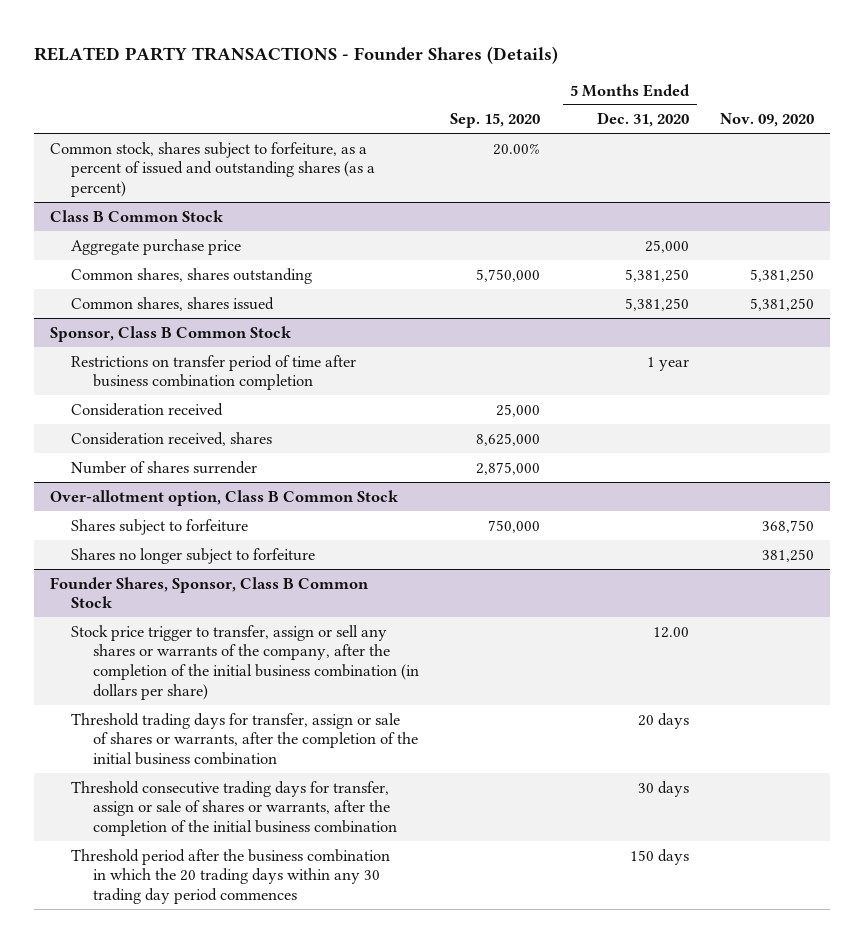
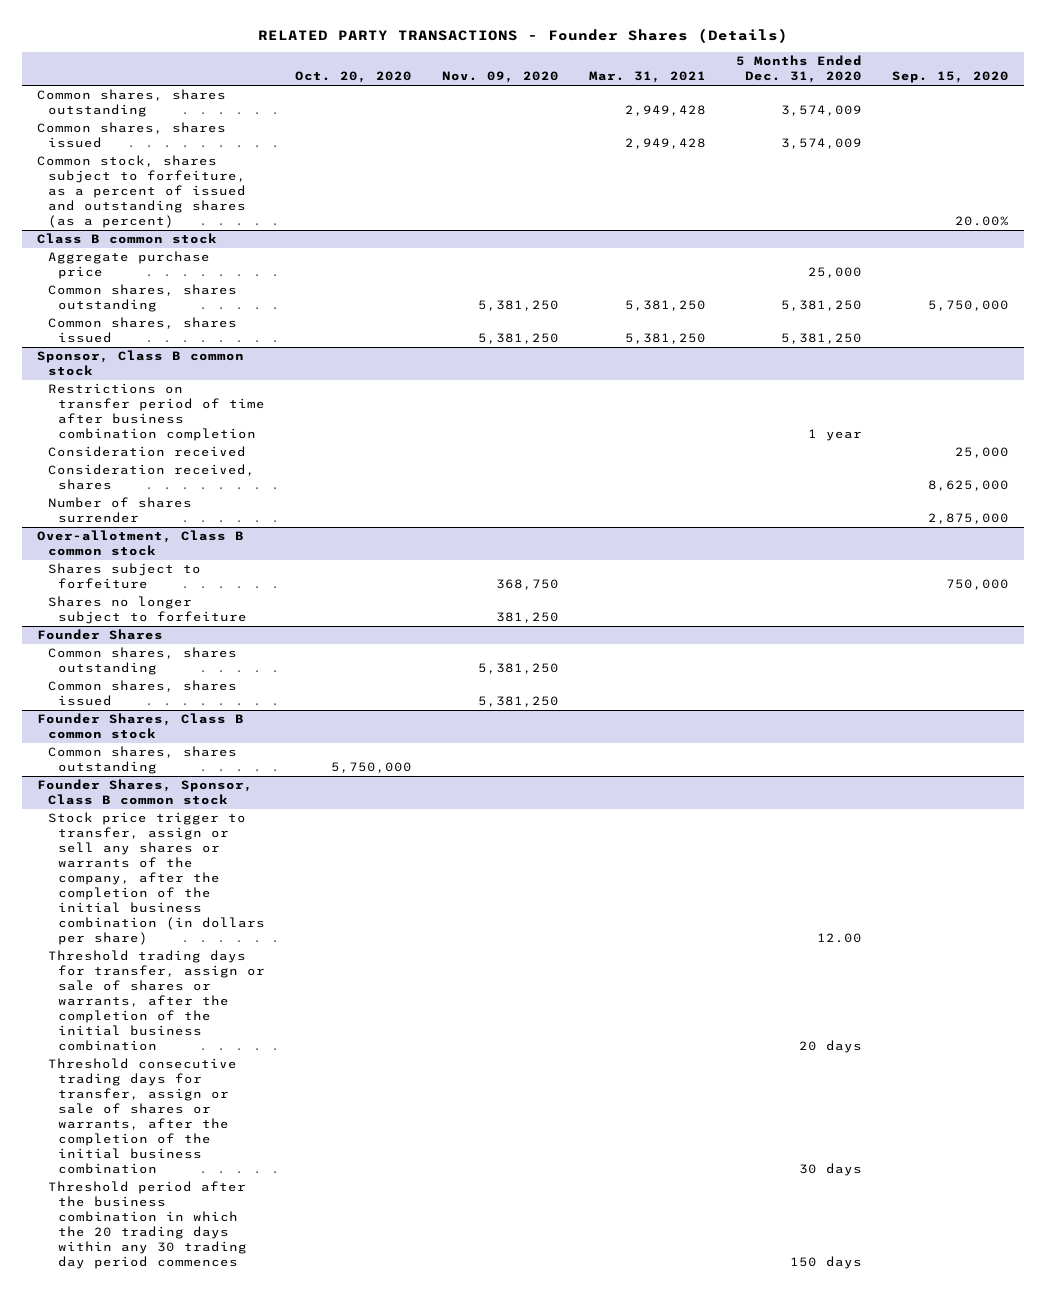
- | Sep. 15, 2020 | 5 Months Ended Dec. 31, 2020 | Nov. 09, 2020
+ | Oct. 20, 2020 | Nov. 09, 2020 | Mar. 31, 2021 | 5 Months Ended Dec. 31, 2020 | Sep. 15, 2020
+ Common shares, shares outstanding | | | 2,949,428 | 3,574,009 |
+ Common shares, shares issued | | | 2,949,428 | 3,574,009 |
- Class B Common Stock
+ Class B common stock
- Sponsor, Class B Common Stock
+ Sponsor, Class B common stock
- Over-allotment option, Class B Common Stock
+ Over-allotment, Class B common stock
- Founder Shares, Sponsor, Class B Common Stock
+ Founder Shares
+ Common shares, shares outstanding | | 5,381,250 | | |
+ Common shares, shares issued | | 5,381,250 | | |
+ Founder Shares, Class B common stock
+ Common shares, shares outstanding | 5,750,000 | | | |
+ Founder Shares, Sponsor, Class B common stock

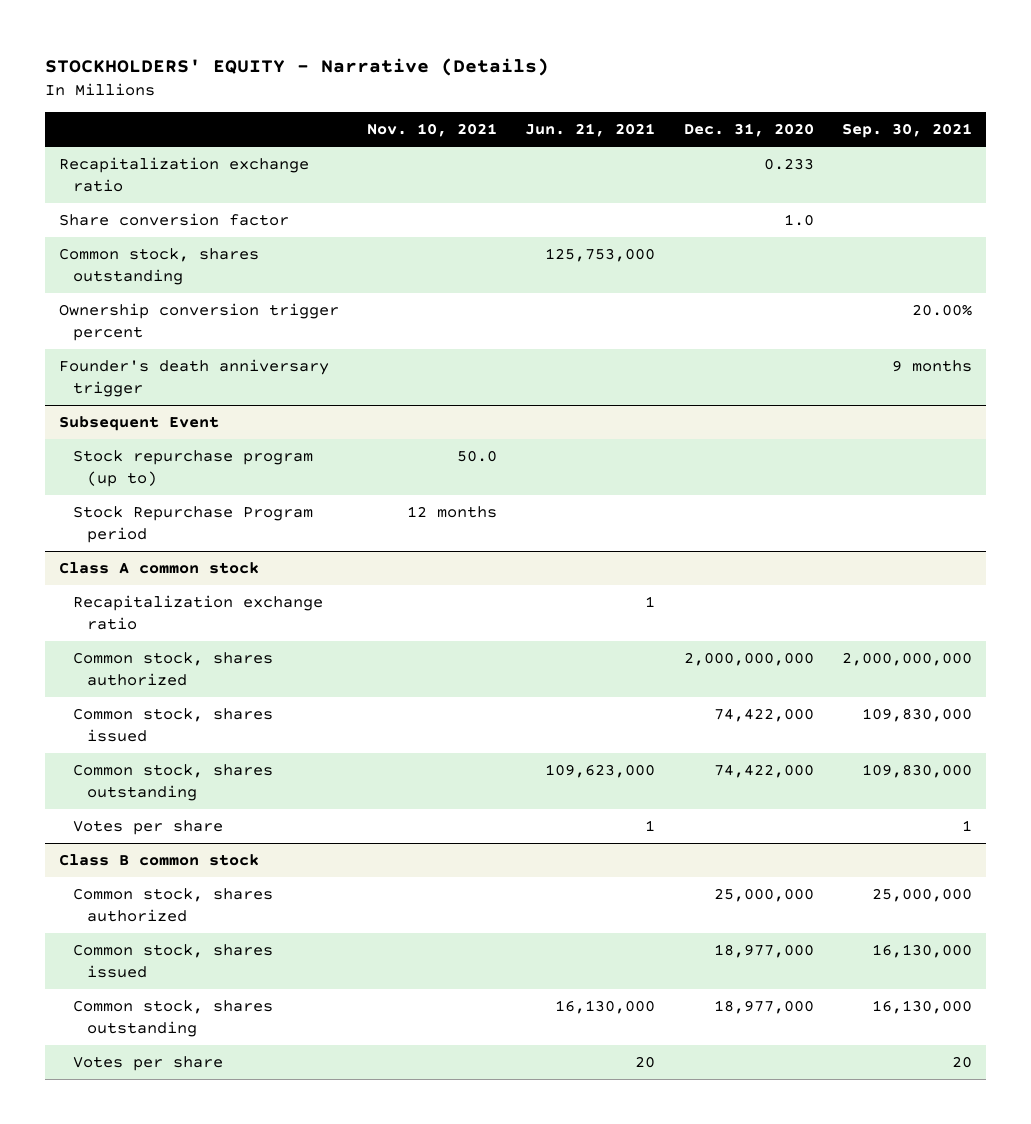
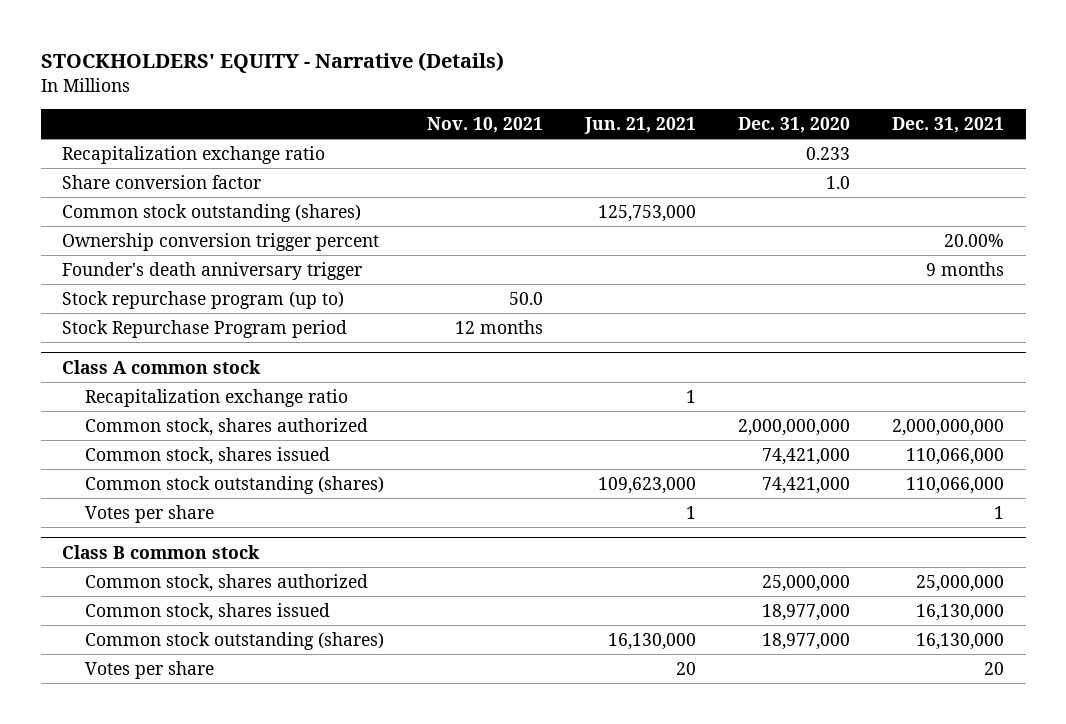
- | Nov. 10, 2021 | Jun. 21, 2021 | Dec. 31, 2020 | Sep. 30, 2021
+ | Nov. 10, 2021 | Jun. 21, 2021 | Dec. 31, 2020 | Dec. 31, 2021
- Common stock, shares outstanding | | 125,753,000 | |
+ Common stock outstanding (shares) | | 125,753,000 | |
- Subsequent Event
- Stock repurchase program (up to) | 50.0 | | |
- Stock Repurchase Program period | 12 months | | |
+ Stock repurchase program (up to) | 50.0 | | |
+ Stock Repurchase Program period | 12 months | | |
@ Class A common stock
- Common stock, shares issued | | | 74,422,000 | 109,830,000
- Common stock, shares outstanding | | 109,623,000 | 74,422,000 | 109,830,000
+ Common stock, shares issued | | | 74,421,000 | 110,066,000
+ Common stock outstanding (shares) | | 109,623,000 | 74,421,000 | 110,066,000
@ Class B common stock
- Common stock, shares outstanding | | 16,130,000 | 18,977,000 | 16,130,000
+ Common stock outstanding (shares) | | 16,130,000 | 18,977,000 | 16,130,000

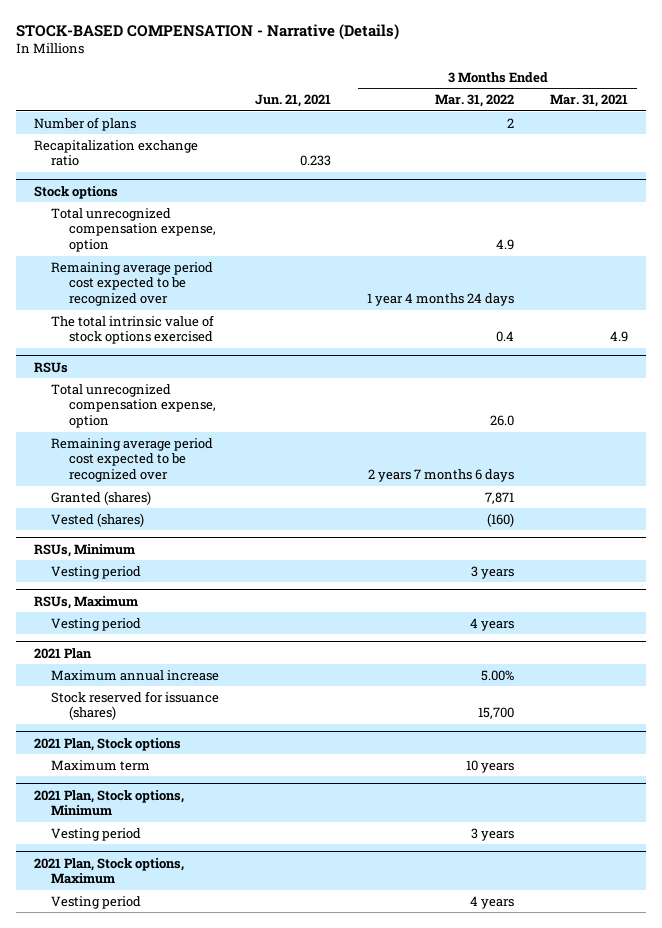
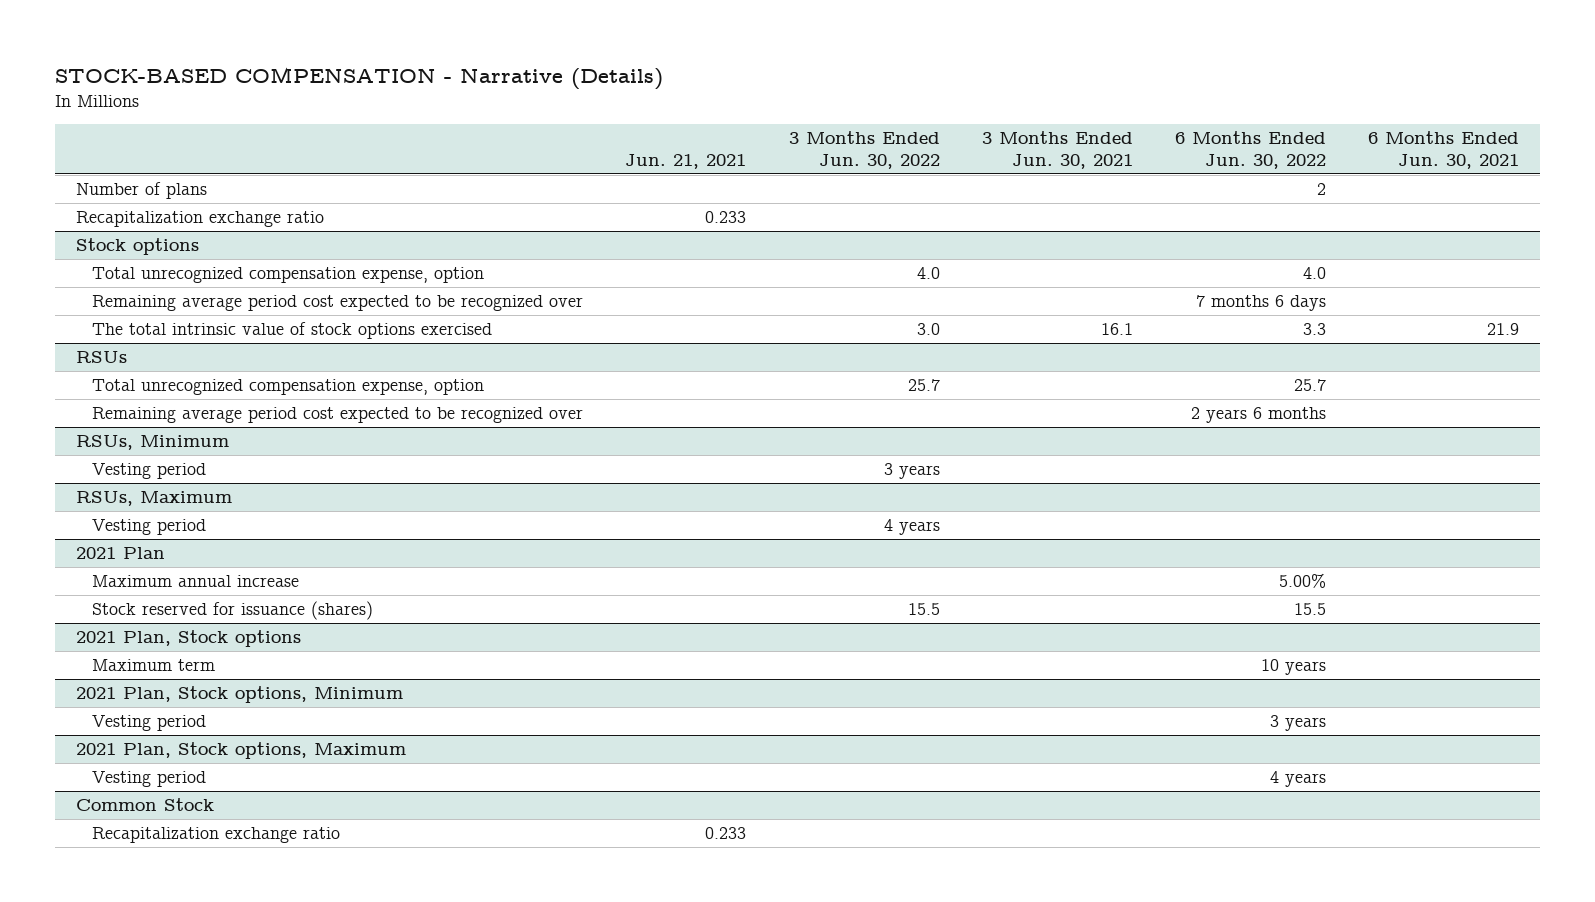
- | Jun. 21, 2021 | 3 Months Ended Mar. 31, 2022 | 3 Months Ended Mar. 31, 2021
+ | Jun. 21, 2021 | 3 Months Ended Jun. 30, 2022 | 3 Months Ended Jun. 30, 2021 | 6 Months Ended Jun. 30, 2022 | 6 Months Ended Jun. 30, 2021
@ RSUs
- Granted (shares) | | 7,871 |
- Vested (shares) | | (160) |
+ Common Stock
+ Recapitalization exchange ratio | 0.233 | | | |

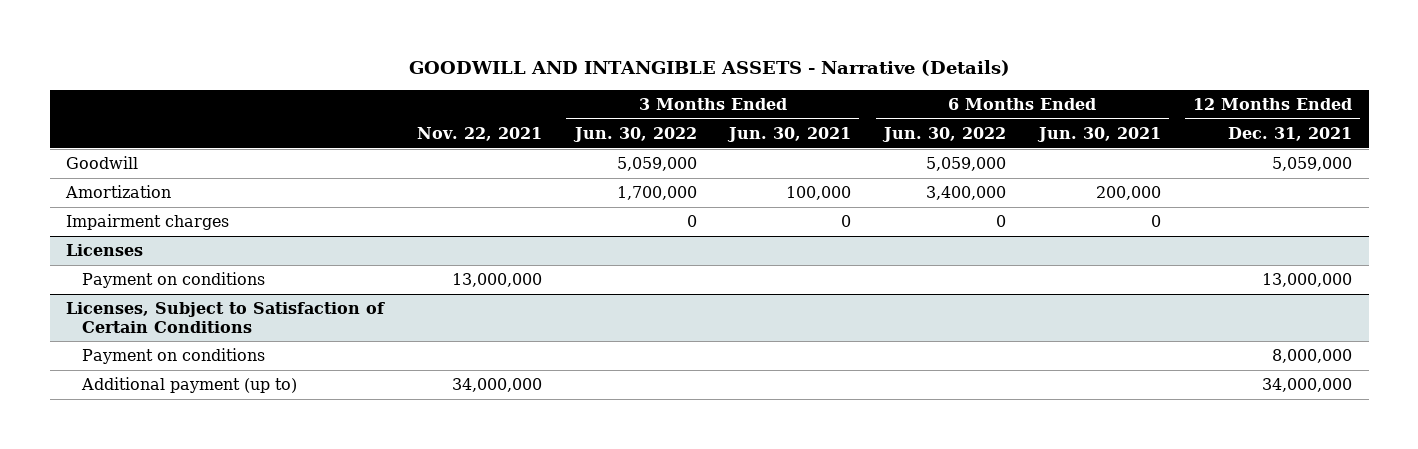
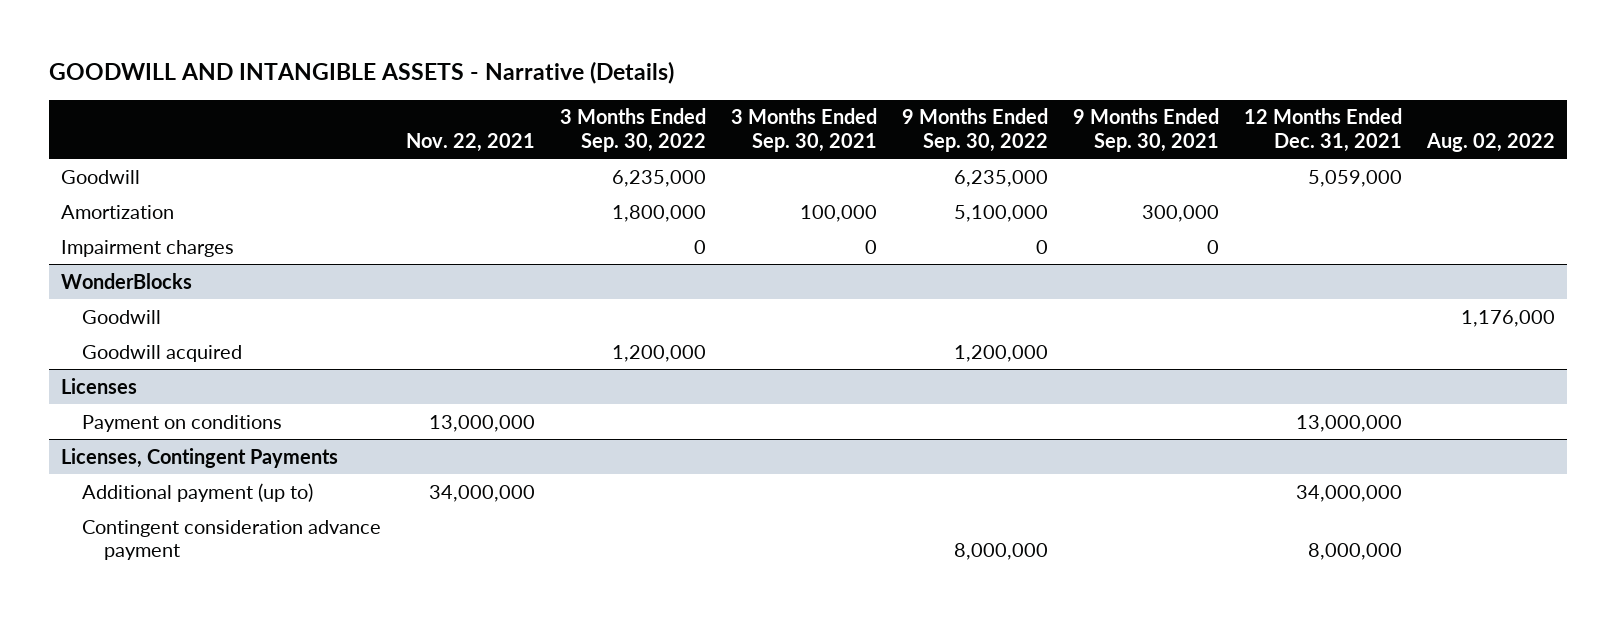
- | Nov. 22, 2021 | 3 Months Ended Jun. 30, 2022 | 3 Months Ended Jun. 30, 2021 | 6 Months Ended Jun. 30, 2022 | 6 Months Ended Jun. 30, 2021 | 12 Months Ended Dec. 31, 2021
+ | Nov. 22, 2021 | 3 Months Ended Sep. 30, 2022 | 3 Months Ended Sep. 30, 2021 | 9 Months Ended Sep. 30, 2022 | 9 Months Ended Sep. 30, 2021 | 12 Months Ended Dec. 31, 2021 | Aug. 02, 2022
+ WonderBlocks
+ Goodwill | | | | | | | 1,176,000
+ Goodwill acquired | | 1,200,000 | | 1,200,000 | | |
- Licenses, Subject to Satisfaction of Certain Conditions
- Payment on conditions | | | | | | 8,000,000
+ Licenses, Contingent Payments
+ Contingent consideration advance payment | | | | 8,000,000 | | 8,000,000 |

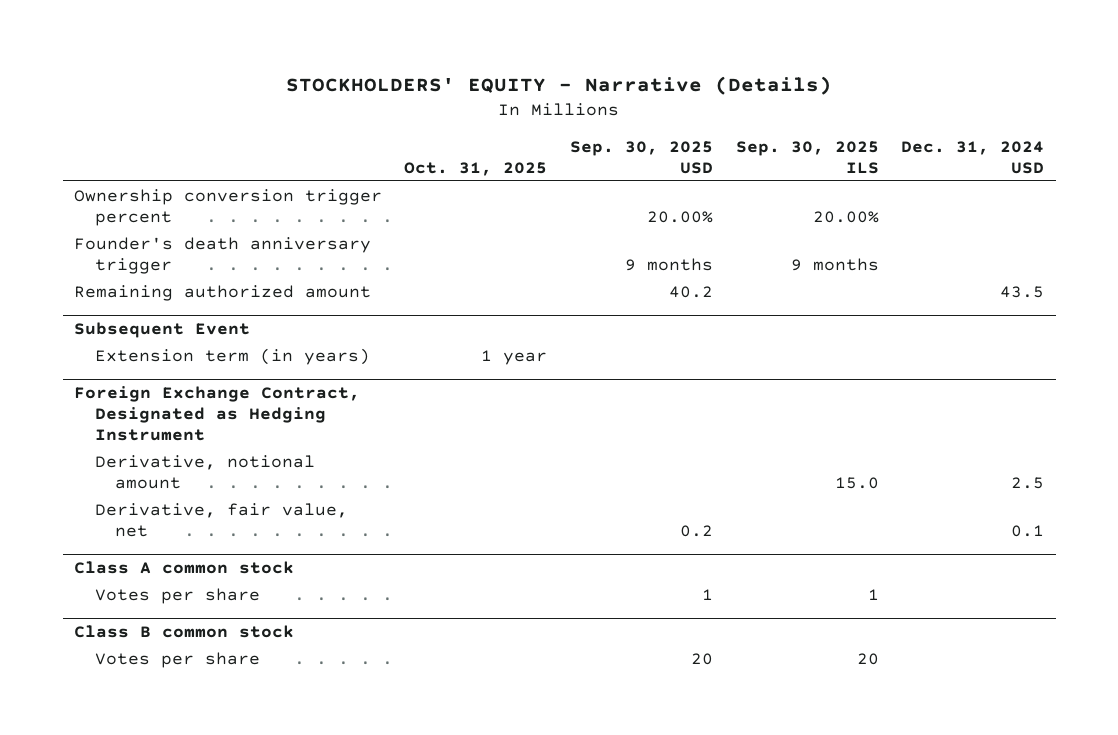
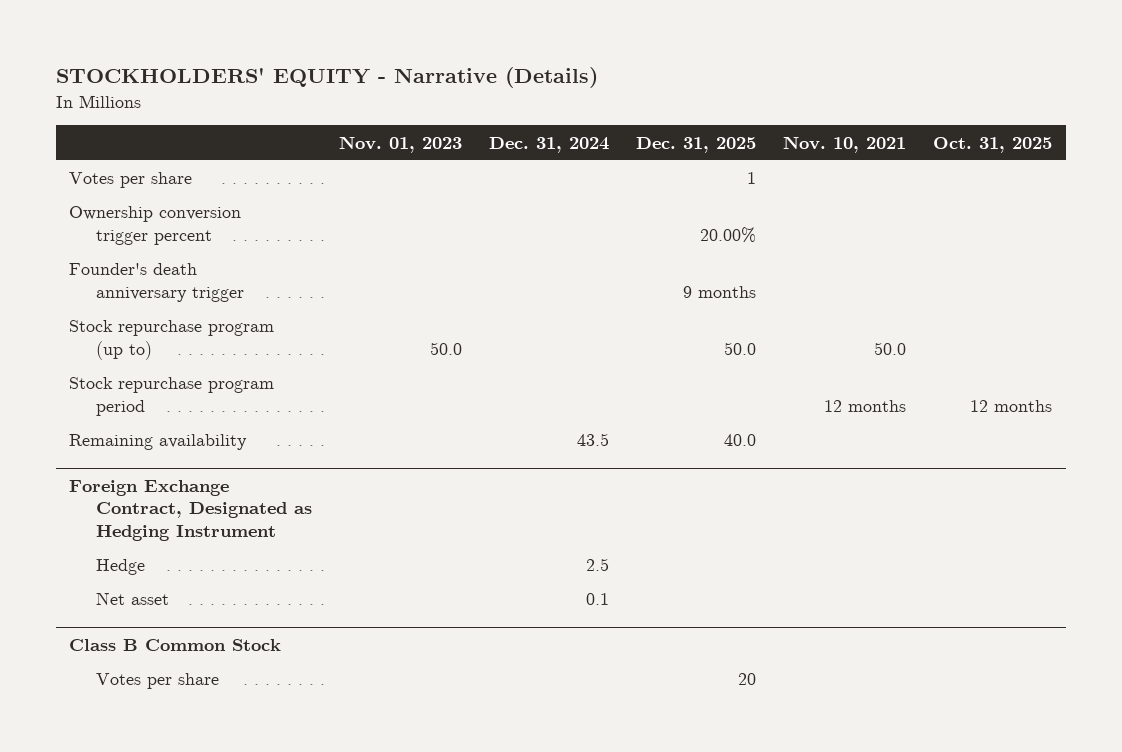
- | Oct. 31, 2025 | Sep. 30, 2025 USD | Sep. 30, 2025 ILS | Dec. 31, 2024 USD
+ | Nov. 01, 2023 | Dec. 31, 2024 | Dec. 31, 2025 | Nov. 10, 2021 | Oct. 31, 2025
+ Votes per share | | | 1 | |
- Remaining authorized amount | | 40.2 | | 43.5
- Subsequent Event
- Extension term (in years) | 1 year | | |
+ Stock repurchase program (up to) | 50.0 | | 50.0 | 50.0 |
+ Stock repurchase program period | | | | 12 months | 12 months
+ Remaining availability | | 43.5 | 40.0 | |
@ Foreign Exchange Contract, Designated as Hedging Instrument
- Derivative, notional amount | | | 15.0 | 2.5
- Derivative, fair value, net | | 0.2 | | 0.1
- Class A common stock
- Votes per share | | 1 | 1 |
- Class B common stock
@ Foreign Exchange Contract, Designated as Hedging Instrument
+ Hedge | | 2.5 | | |
+ Net asset | | 0.1 | | |
+ Class B Common Stock

